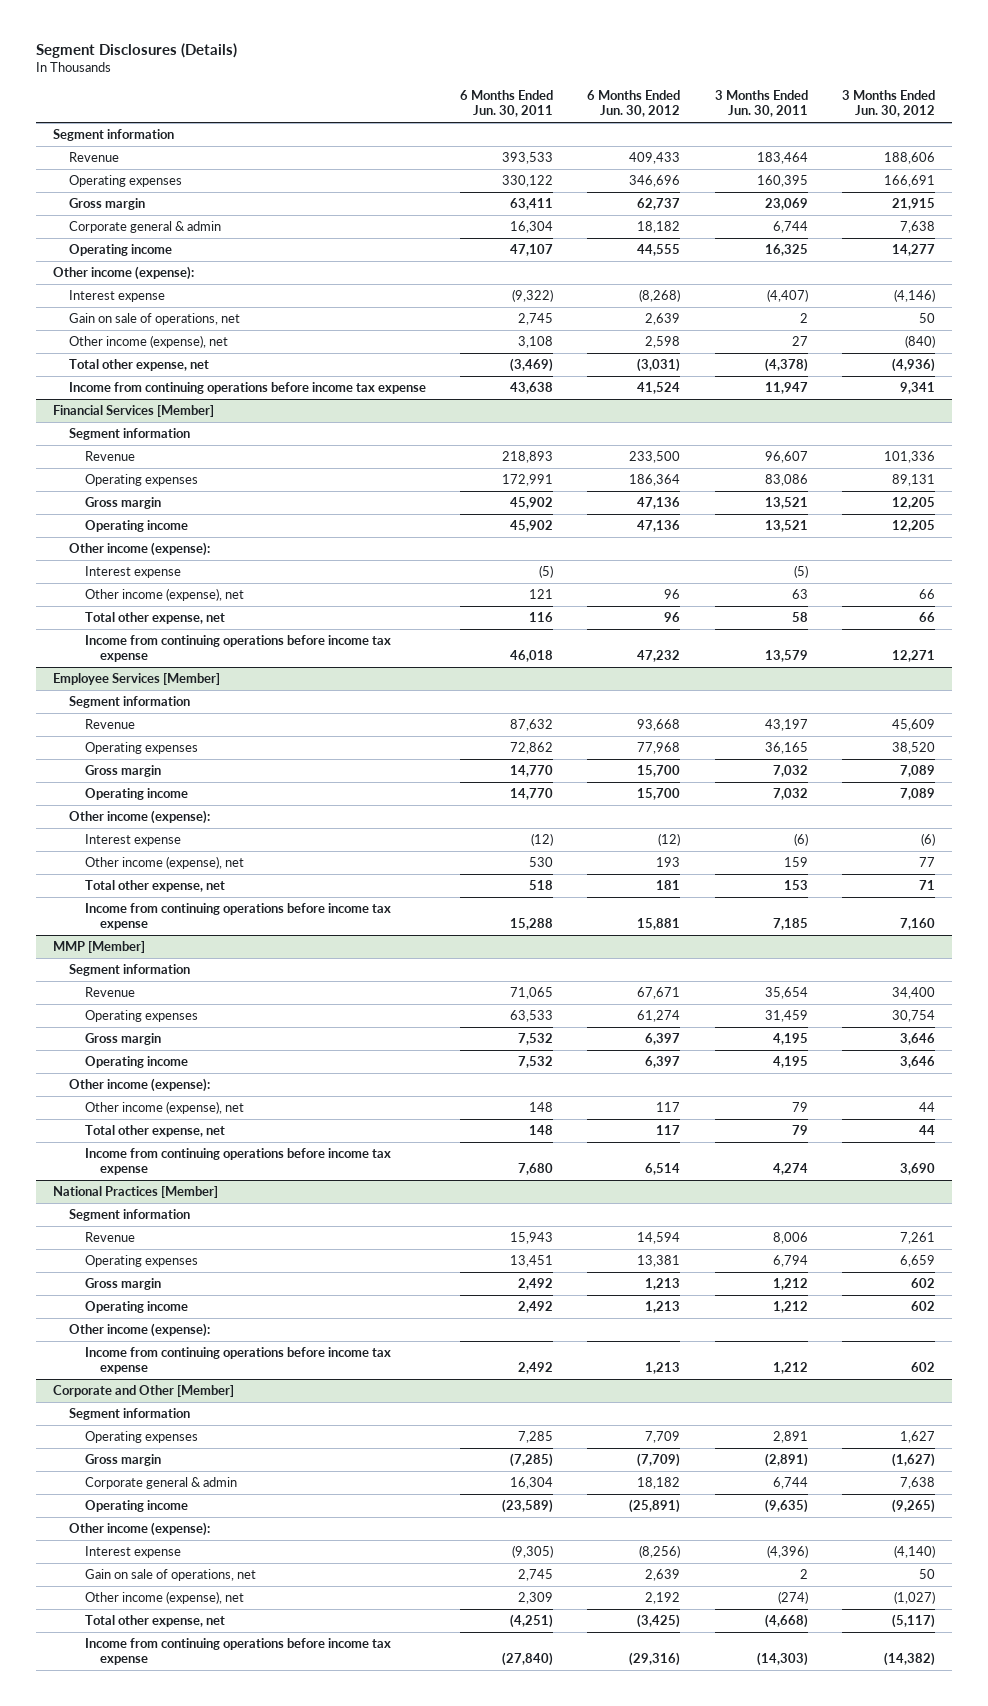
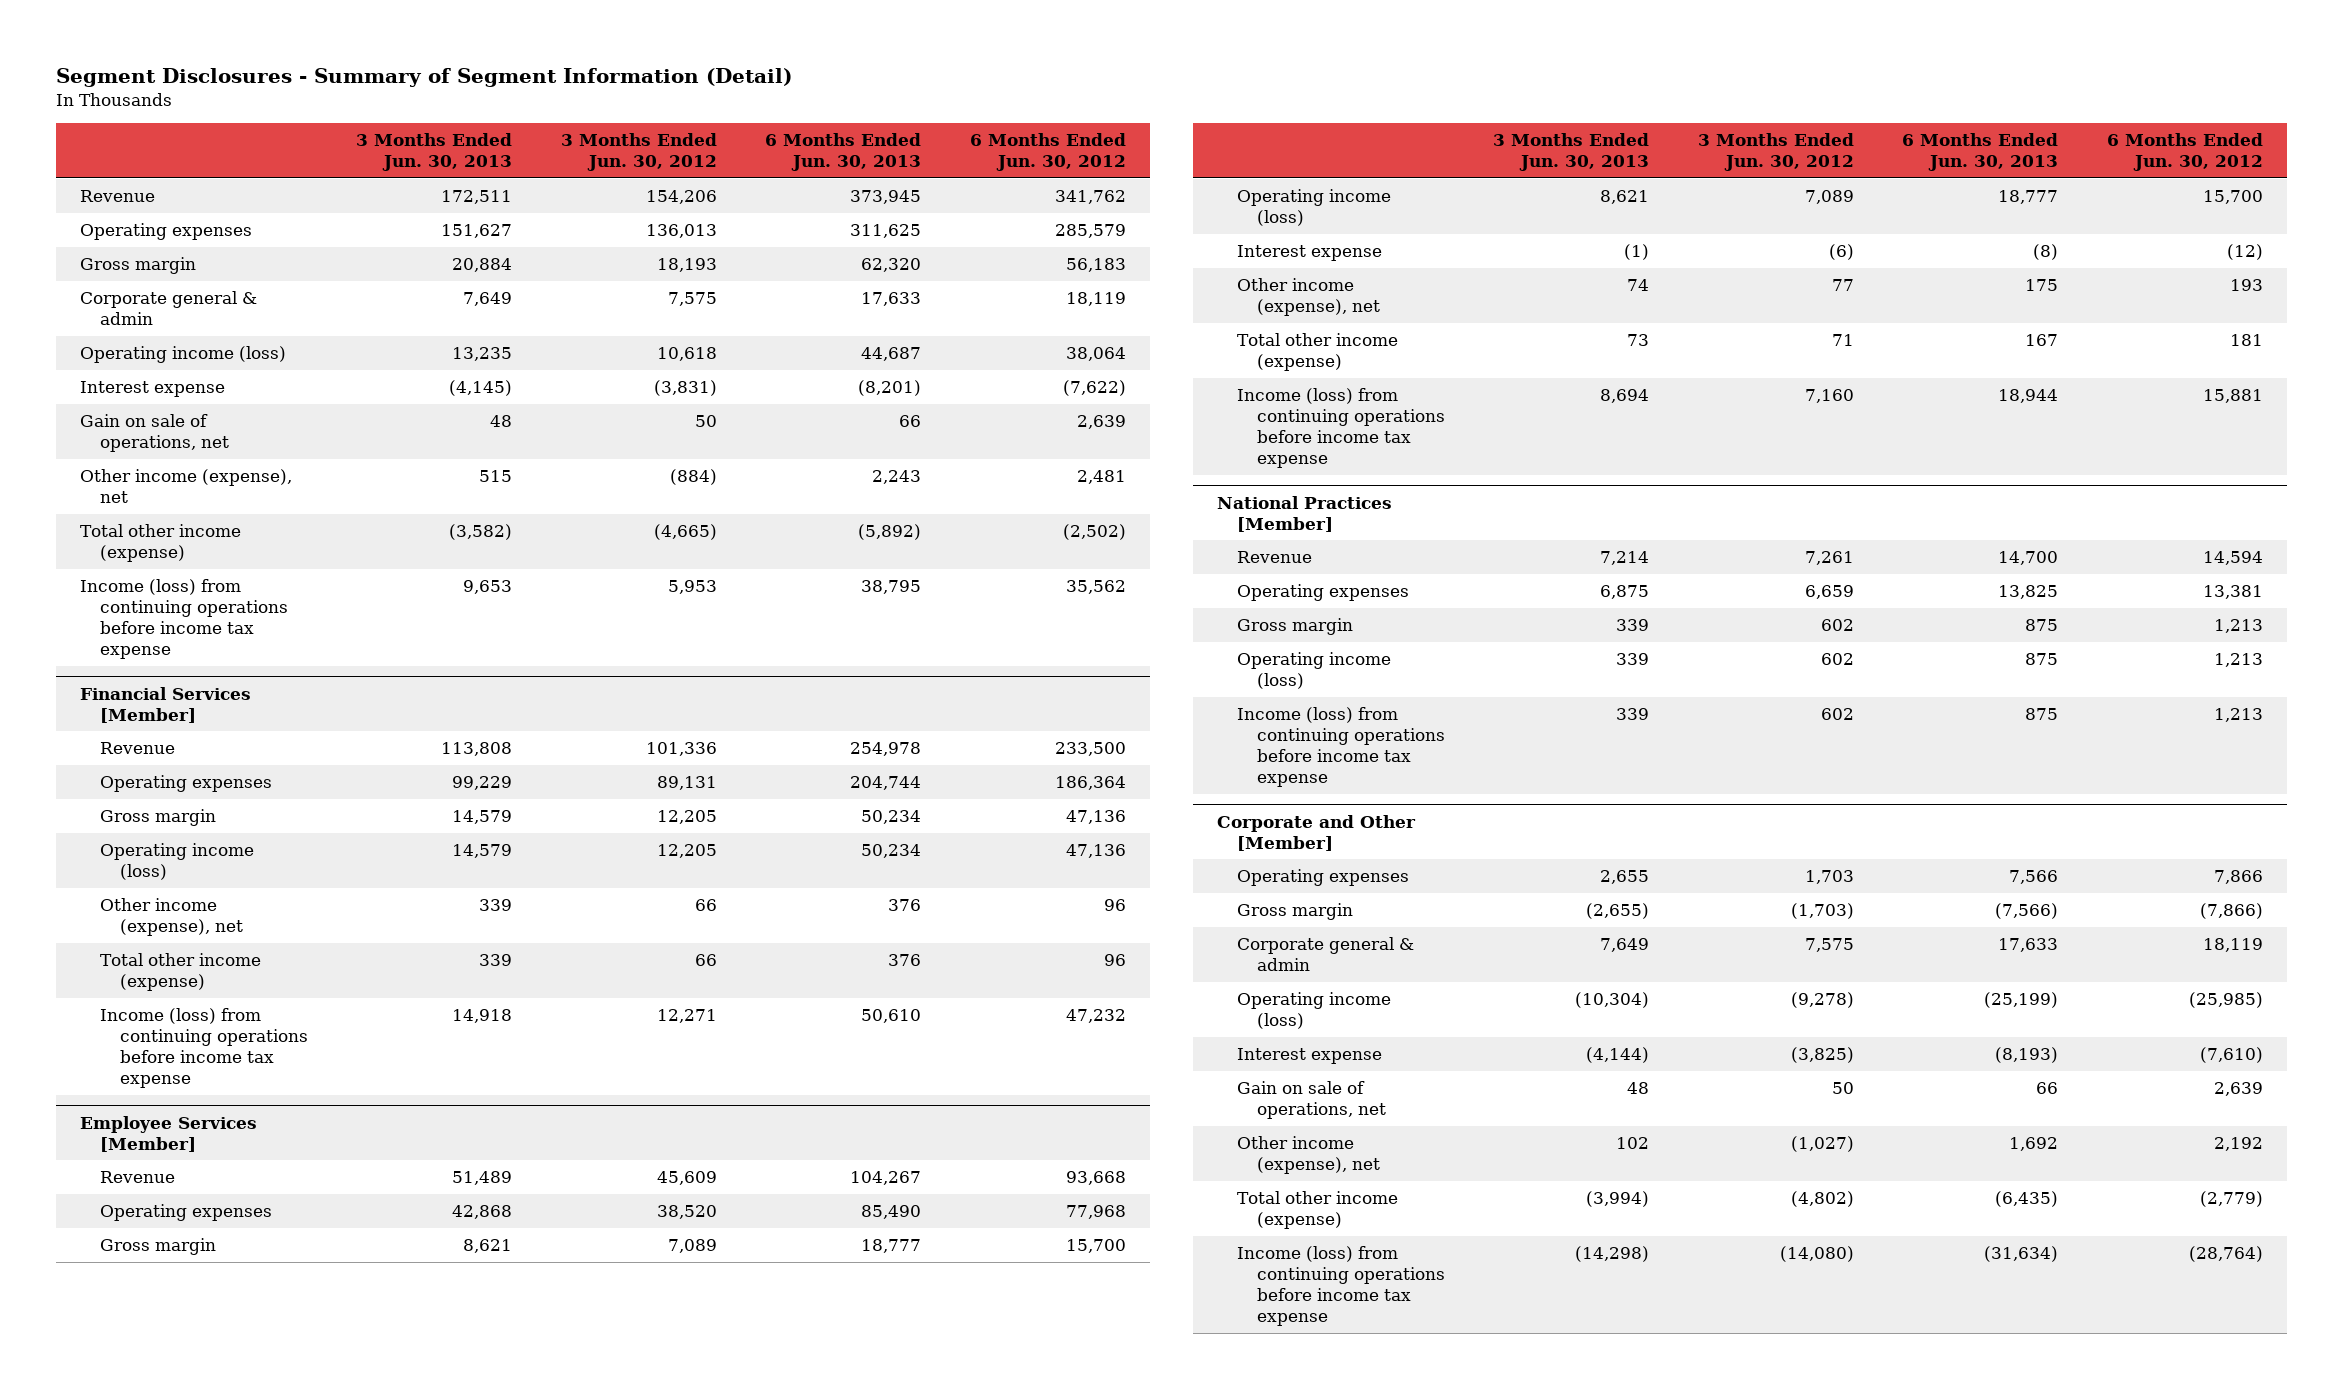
- Segment Disclosures (Details)
+ Segment Disclosures - Summary of Segment Information (Detail)
- | 6 Months Ended Jun. 30, 2011 | 6 Months Ended Jun. 30, 2012 | 3 Months Ended Jun. 30, 2011 | 3 Months Ended Jun. 30, 2012
+ | 3 Months Ended Jun. 30, 2013 | 3 Months Ended Jun. 30, 2012 | 6 Months Ended Jun. 30, 2013 | 6 Months Ended Jun. 30, 2012
- Segment information
- Revenue | 393,533 | 409,433 | 183,464 | 188,606
- Operating expenses | 330,122 | 346,696 | 160,395 | 166,691
- Gross margin | 63,411 | 62,737 | 23,069 | 21,915
- Corporate general & admin | 16,304 | 18,182 | 6,744 | 7,638
- Operating income | 47,107 | 44,555 | 16,325 | 14,277
- Other income (expense):
- Interest expense | (9,322) | (8,268) | (4,407) | (4,146)
+ Revenue | 172,511 | 154,206 | 373,945 | 341,762
+ Operating expenses | 151,627 | 136,013 | 311,625 | 285,579
+ Gross margin | 20,884 | 18,193 | 62,320 | 56,183
+ Corporate general & admin | 7,649 | 7,575 | 17,633 | 18,119
+ Operating income (loss) | 13,235 | 10,618 | 44,687 | 38,064
+ Interest expense | (4,145) | (3,831) | (8,201) | (7,622)
- Other income (expense), net | 3,108 | 2,598 | 27 | (840)
- Total other expense, net | (3,469) | (3,031) | (4,378) | (4,936)
- Income from continuing operations before income tax expense | 43,638 | 41,524 | 11,947 | 9,341
+ Other income (expense), net | 515 | (884) | 2,243 | 2,481
+ Total other income (expense) | (3,582) | (4,665) | (5,892) | (2,502)
+ Income (loss) from continuing operations before income tax expense | 9,653 | 5,953 | 38,795 | 35,562
@ Financial Services [Member]
- Segment information
- Operating income | 45,902 | 47,136 | 13,521 | 12,205
- Other income (expense):
- Interest expense | (5) | | (5) |
+ Operating income (loss) | 14,579 | 12,205 | 50,234 | 47,136
- Total other expense, net | 116 | 96 | 58 | 66
- Income from continuing operations before income tax expense | 46,018 | 47,232 | 13,579 | 12,271
+ Total other income (expense) | 339 | 66 | 376 | 96
+ Income (loss) from continuing operations before income tax expense | 14,918 | 12,271 | 50,610 | 47,232
@ Employee Services [Member]
- Segment information
- Operating income | 14,770 | 15,700 | 7,032 | 7,089
- Other income (expense):
+ Operating income (loss) | 8,621 | 7,089 | 18,777 | 15,700
- Total other expense, net | 518 | 181 | 153 | 71
- Income from continuing operations before income tax expense | 15,288 | 15,881 | 7,185 | 7,160
- MMP [Member]
- Segment information
- Revenue | 71,065 | 67,671 | 35,654 | 34,400
- Operating expenses | 63,533 | 61,274 | 31,459 | 30,754
- Gross margin | 7,532 | 6,397 | 4,195 | 3,646
- Operating income | 7,532 | 6,397 | 4,195 | 3,646
- Other income (expense):
- Other income (expense), net | 148 | 117 | 79 | 44
- Total other expense, net | 148 | 117 | 79 | 44
- Income from continuing operations before income tax expense | 7,680 | 6,514 | 4,274 | 3,690
@ Employee Services [Member]
+ Total other income (expense) | 73 | 71 | 167 | 181
+ Income (loss) from continuing operations before income tax expense | 8,694 | 7,160 | 18,944 | 15,881
@ National Practices [Member]
- Segment information
- Operating income | 2,492 | 1,213 | 1,212 | 602
- Other income (expense):
- Income from continuing operations before income tax expense | 2,492 | 1,213 | 1,212 | 602
+ Operating income (loss) | 339 | 602 | 875 | 1,213
+ Income (loss) from continuing operations before income tax expense | 339 | 602 | 875 | 1,213
@ Corporate and Other [Member]
- Segment information
- Operating expenses | 7,285 | 7,709 | 2,891 | 1,627
- Gross margin | (7,285) | (7,709) | (2,891) | (1,627)
- Corporate general & admin | 16,304 | 18,182 | 6,744 | 7,638
- Operating income | (23,589) | (25,891) | (9,635) | (9,265)
- Other income (expense):
- Interest expense | (9,305) | (8,256) | (4,396) | (4,140)
+ Operating expenses | 2,655 | 1,703 | 7,566 | 7,866
+ Gross margin | (2,655) | (1,703) | (7,566) | (7,866)
+ Corporate general & admin | 7,649 | 7,575 | 17,633 | 18,119
+ Operating income (loss) | (10,304) | (9,278) | (25,199) | (25,985)
+ Interest expense | (4,144) | (3,825) | (8,193) | (7,610)
- Total other expense, net | (4,251) | (3,425) | (4,668) | (5,117)
- Income from continuing operations before income tax expense | (27,840) | (29,316) | (14,303) | (14,382)
+ Total other income (expense) | (3,994) | (4,802) | (6,435) | (2,779)
+ Income (loss) from continuing operations before income tax expense | (14,298) | (14,080) | (31,634) | (28,764)

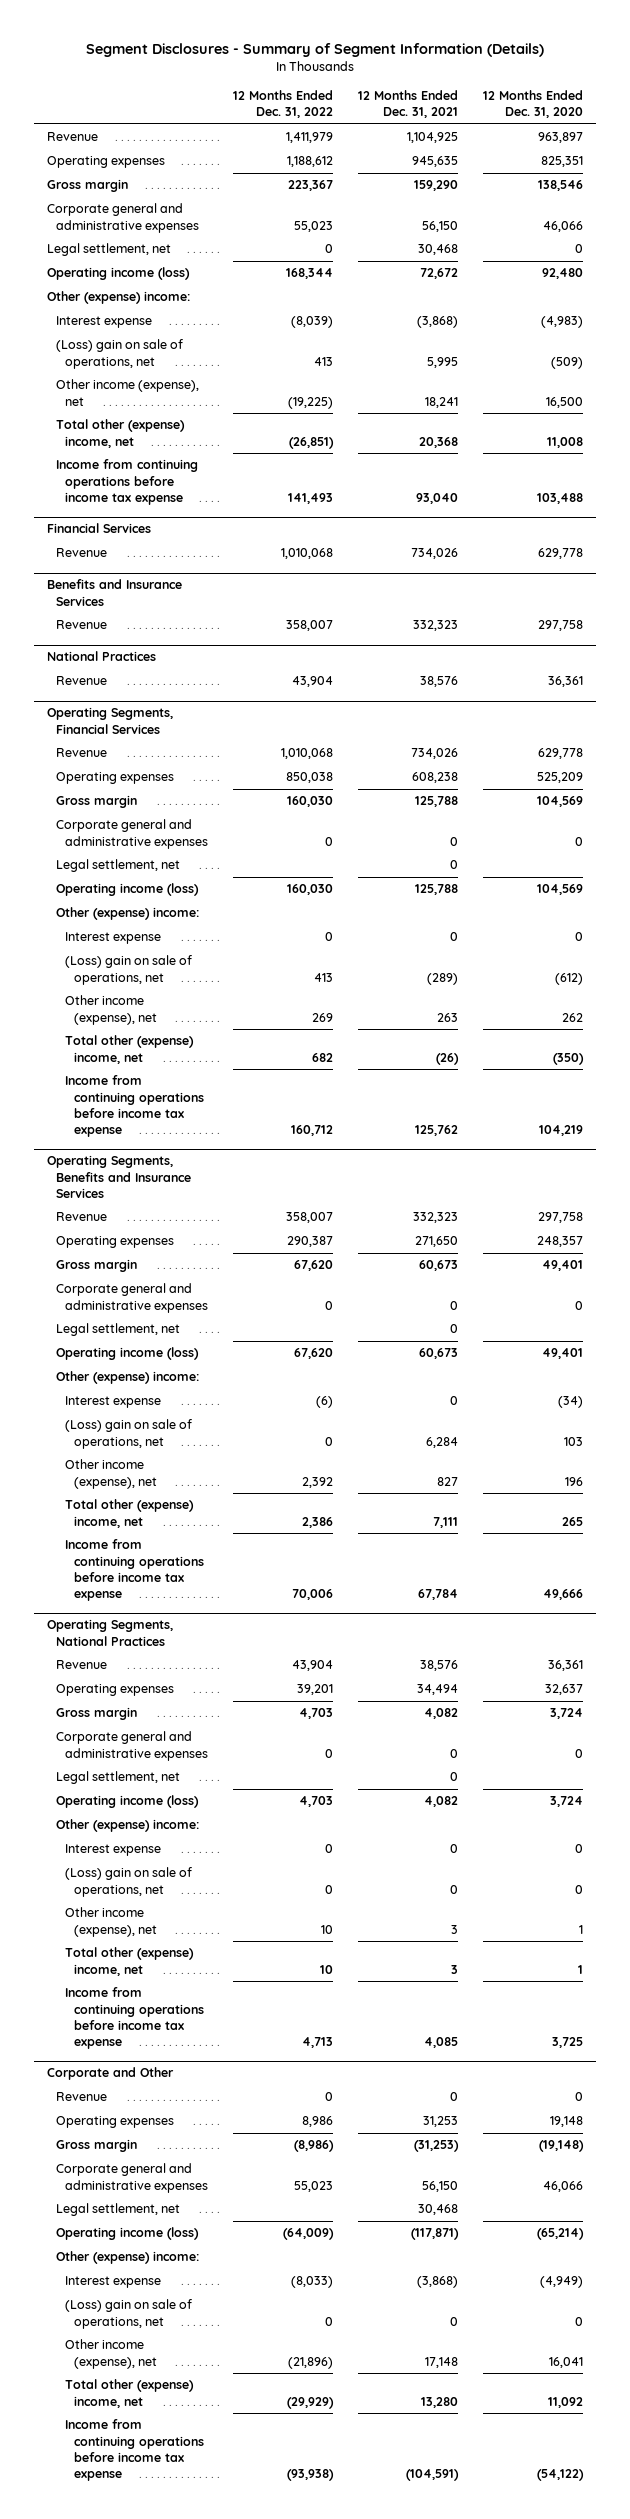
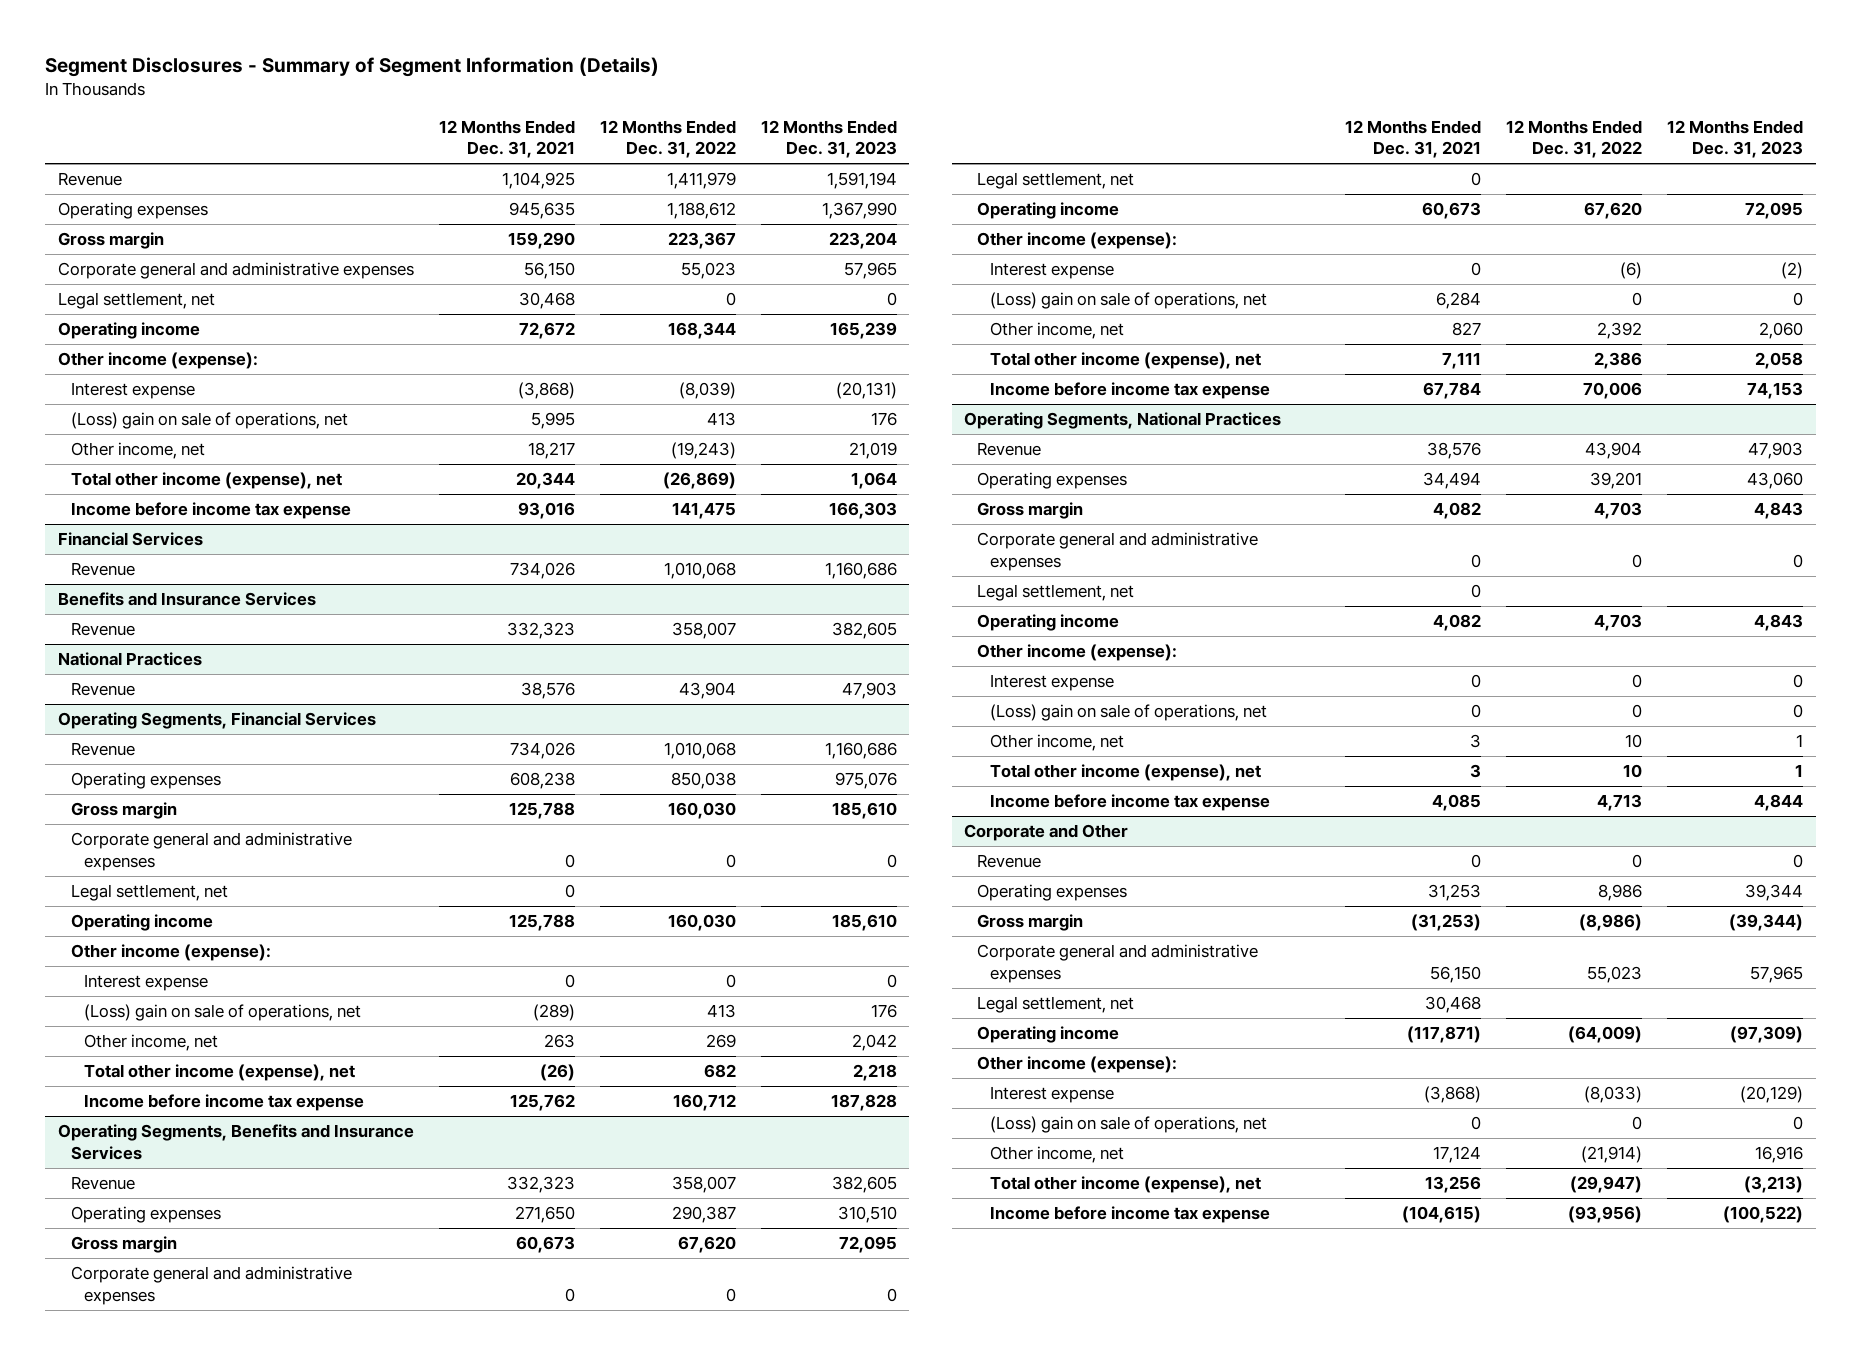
- | 12 Months Ended Dec. 31, 2022 | 12 Months Ended Dec. 31, 2021 | 12 Months Ended Dec. 31, 2020
+ | 12 Months Ended Dec. 31, 2021 | 12 Months Ended Dec. 31, 2022 | 12 Months Ended Dec. 31, 2023
- Operating income (loss) | 168,344 | 72,672 | 92,480
- Other (expense) income:
+ Operating income | 72,672 | 168,344 | 165,239
+ Other income (expense):
- Other income (expense), net | (19,225) | 18,241 | 16,500
- Total other (expense) income, net | (26,851) | 20,368 | 11,008
- Income from continuing operations before income tax expense | 141,493 | 93,040 | 103,488
+ Other income, net | 18,217 | (19,243) | 21,019
+ Total other income (expense), net | 20,344 | (26,869) | 1,064
+ Income before income tax expense | 93,016 | 141,475 | 166,303
@ Operating Segments, Financial Services
- Operating income (loss) | 160,030 | 125,788 | 104,569
- Other (expense) income:
+ Operating income | 125,788 | 160,030 | 185,610
+ Other income (expense):
- Other income (expense), net | 269 | 263 | 262
- Total other (expense) income, net | 682 | (26) | (350)
- Income from continuing operations before income tax expense | 160,712 | 125,762 | 104,219
+ Other income, net | 263 | 269 | 2,042
+ Total other income (expense), net | (26) | 682 | 2,218
+ Income before income tax expense | 125,762 | 160,712 | 187,828
@ Operating Segments, Benefits and Insurance Services
- Operating income (loss) | 67,620 | 60,673 | 49,401
- Other (expense) income:
+ Operating income | 60,673 | 67,620 | 72,095
+ Other income (expense):
- Other income (expense), net | 2,392 | 827 | 196
- Total other (expense) income, net | 2,386 | 7,111 | 265
- Income from continuing operations before income tax expense | 70,006 | 67,784 | 49,666
+ Other income, net | 827 | 2,392 | 2,060
+ Total other income (expense), net | 7,111 | 2,386 | 2,058
+ Income before income tax expense | 67,784 | 70,006 | 74,153
@ Operating Segments, National Practices
- Operating income (loss) | 4,703 | 4,082 | 3,724
- Other (expense) income:
+ Operating income | 4,082 | 4,703 | 4,843
+ Other income (expense):
- Other income (expense), net | 10 | 3 | 1
- Total other (expense) income, net | 10 | 3 | 1
- Income from continuing operations before income tax expense | 4,713 | 4,085 | 3,725
+ Other income, net | 3 | 10 | 1
+ Total other income (expense), net | 3 | 10 | 1
+ Income before income tax expense | 4,085 | 4,713 | 4,844
@ Corporate and Other
- Operating income (loss) | (64,009) | (117,871) | (65,214)
- Other (expense) income:
+ Operating income | (117,871) | (64,009) | (97,309)
+ Other income (expense):
- Other income (expense), net | (21,896) | 17,148 | 16,041
- Total other (expense) income, net | (29,929) | 13,280 | 11,092
- Income from continuing operations before income tax expense | (93,938) | (104,591) | (54,122)
+ Other income, net | 17,124 | (21,914) | 16,916
+ Total other income (expense), net | 13,256 | (29,947) | (3,213)
+ Income before income tax expense | (104,615) | (93,956) | (100,522)

